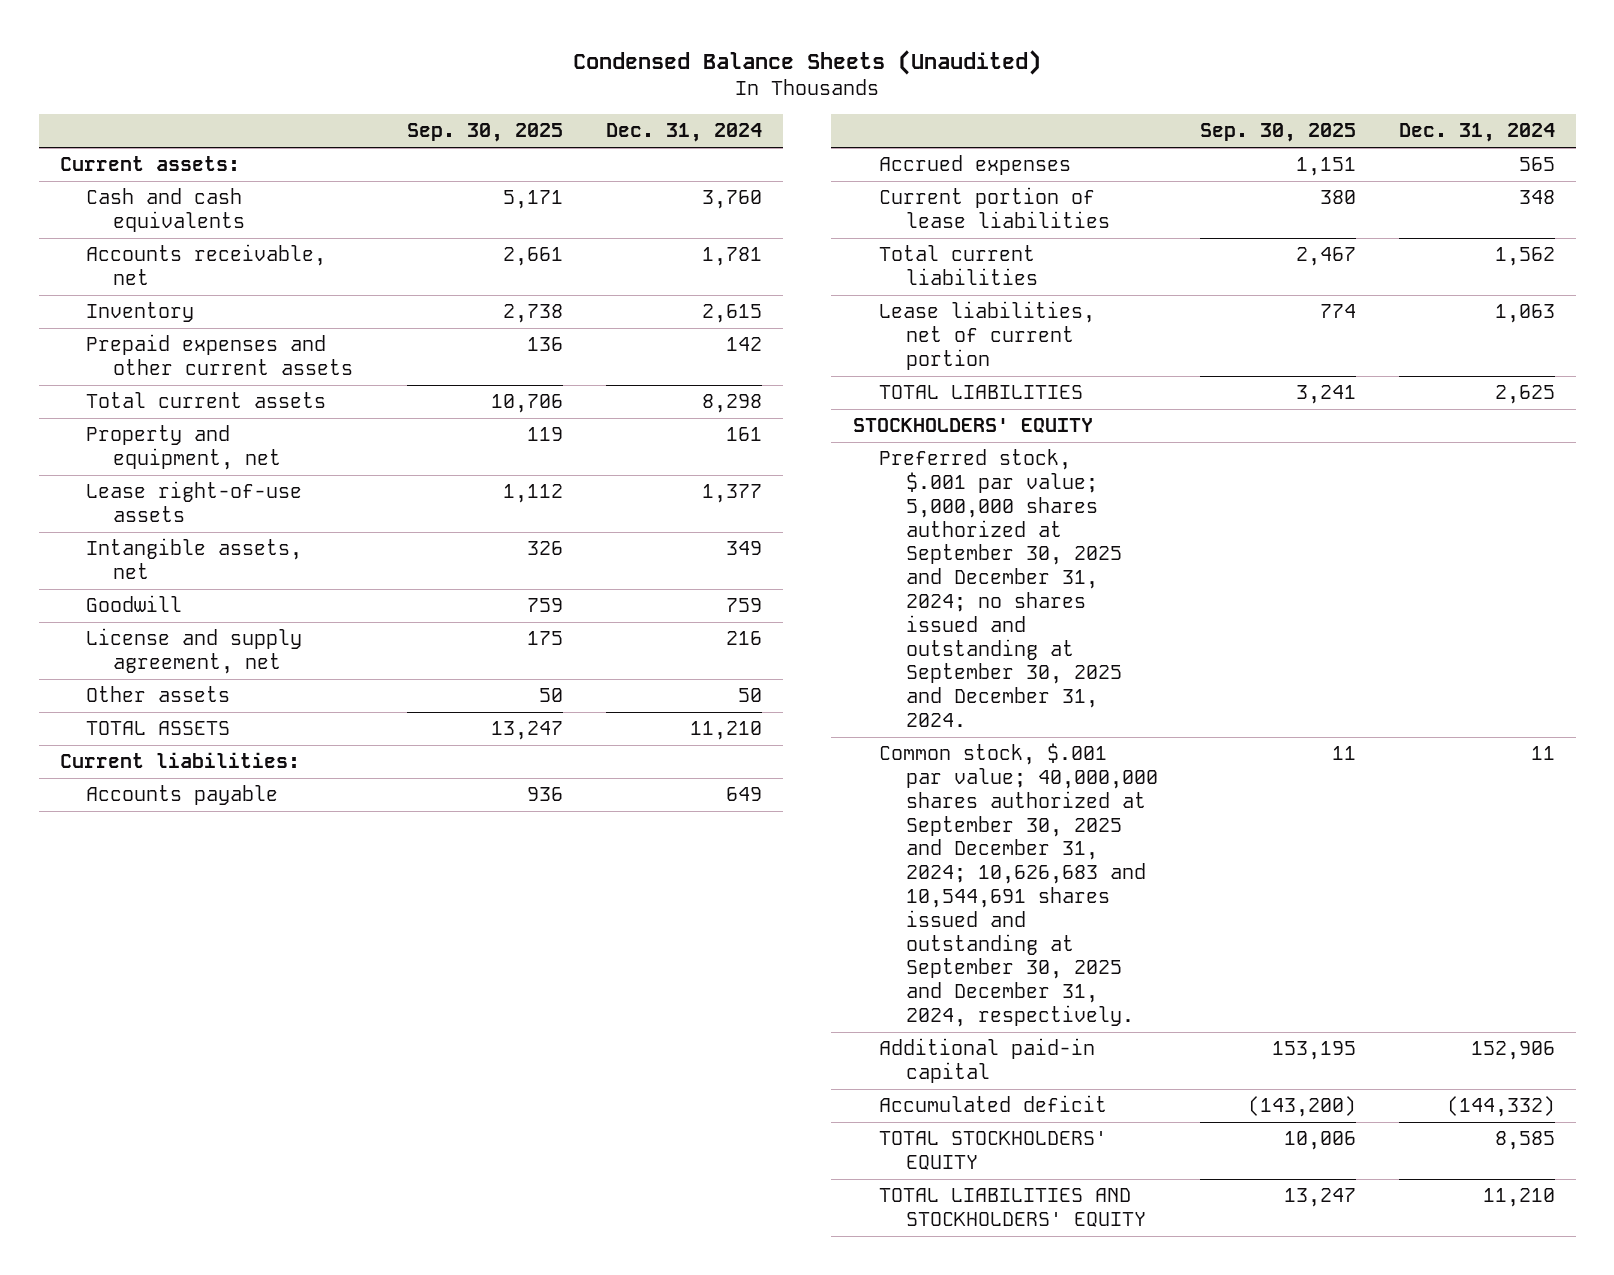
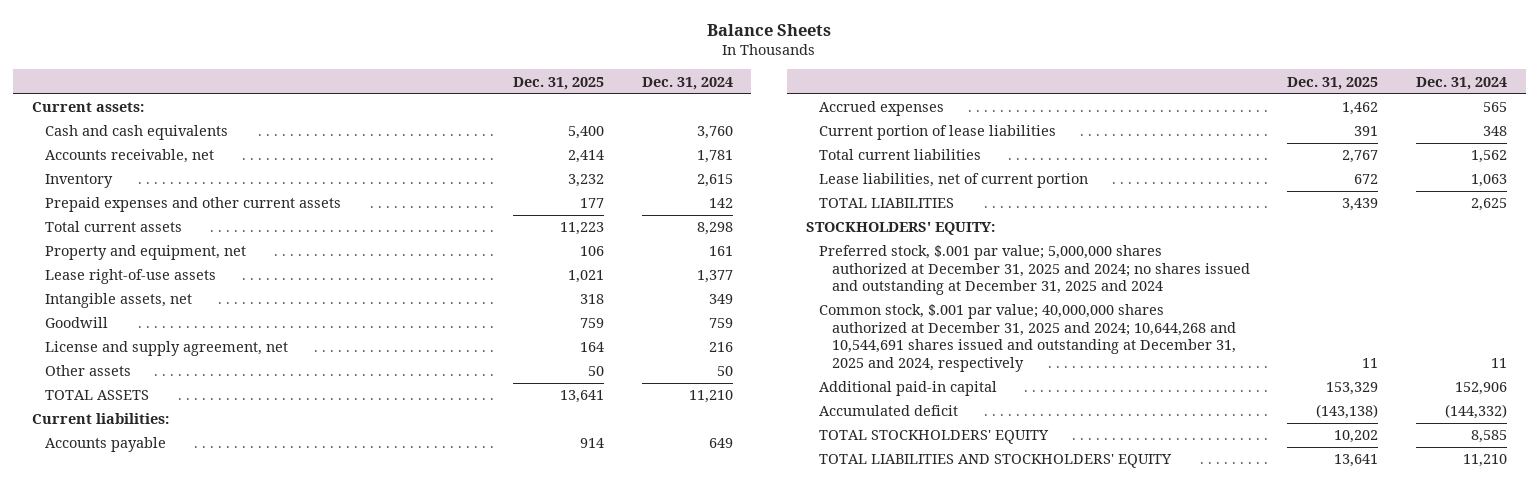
- Condensed Balance Sheets (Unaudited)
+ Balance Sheets
- | Sep. 30, 2025 | Dec. 31, 2024
+ | Dec. 31, 2025 | Dec. 31, 2024
- STOCKHOLDERS' EQUITY
- Preferred stock, $.001 par value; 5,000,000 shares authorized at September 30, 2025 and December 31, 2024; no shares issued and outstanding at September 30, 2025 and December 31, 2024.
- Common stock, $.001 par value; 40,000,000 shares authorized at September 30, 2025 and December 31, 2024; 10,626,683 and 10,544,691 shares issued and outstanding at September 30, 2025 and December 31, 2024, respectively. | 11 | 11
+ STOCKHOLDERS' EQUITY:
+ Preferred stock, $.001 par value; 5,000,000 shares authorized at December 31, 2025 and 2024; no shares issued and outstanding at December 31, 2025 and 2024
+ Common stock, $.001 par value; 40,000,000 shares authorized at December 31, 2025 and 2024; 10,644,268 and 10,544,691 shares issued and outstanding at December 31, 2025 and 2024, respectively | 11 | 11

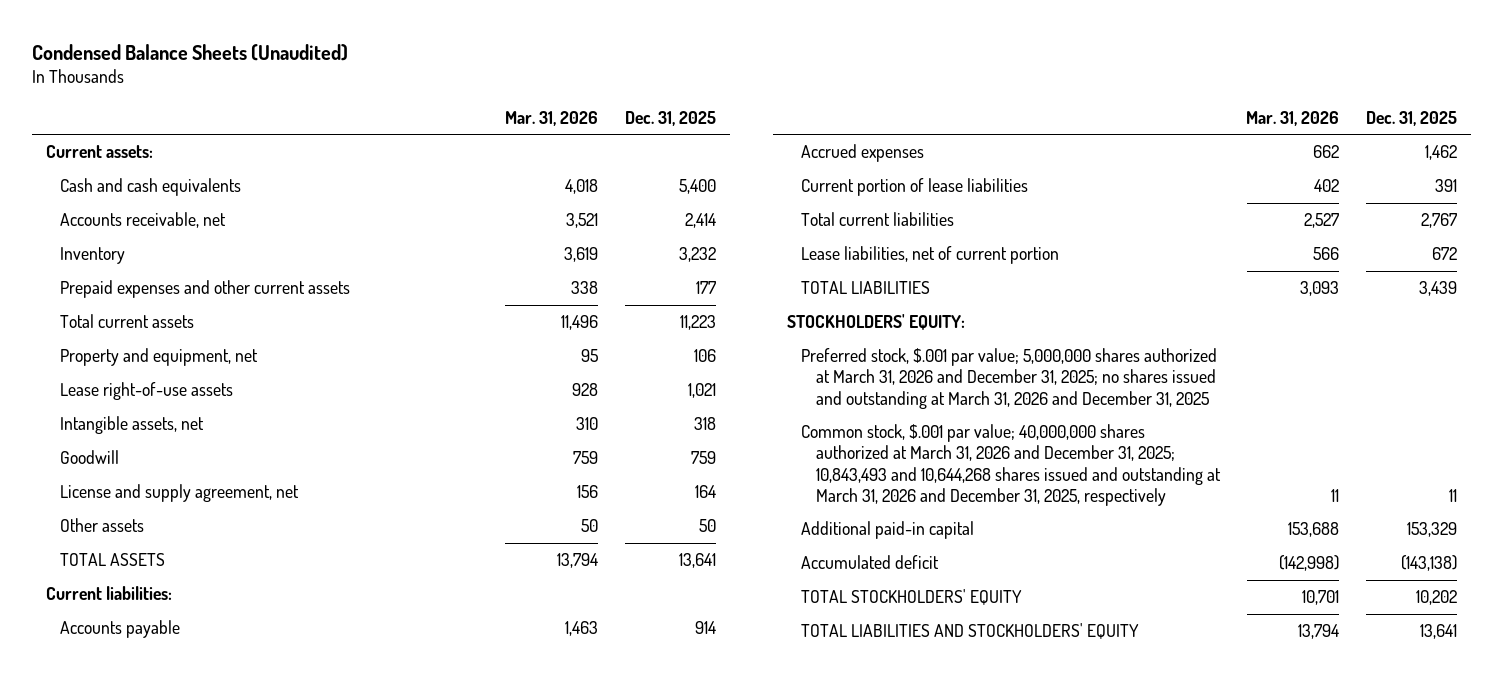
- Balance Sheets
+ Condensed Balance Sheets (Unaudited)
- | Dec. 31, 2025 | Dec. 31, 2024
+ | Mar. 31, 2026 | Dec. 31, 2025
- Preferred stock, $.001 par value; 5,000,000 shares authorized at December 31, 2025 and 2024; no shares issued and outstanding at December 31, 2025 and 2024
- Common stock, $.001 par value; 40,000,000 shares authorized at December 31, 2025 and 2024; 10,644,268 and 10,544,691 shares issued and outstanding at December 31, 2025 and 2024, respectively | 11 | 11
+ Preferred stock, $.001 par value; 5,000,000 shares authorized at March 31, 2026 and December 31, 2025; no shares issued and outstanding at March 31, 2026 and December 31, 2025
+ Common stock, $.001 par value; 40,000,000 shares authorized at March 31, 2026 and December 31, 2025; 10,843,493 and 10,644,268 shares issued and outstanding at March 31, 2026 and December 31, 2025, respectively | 11 | 11

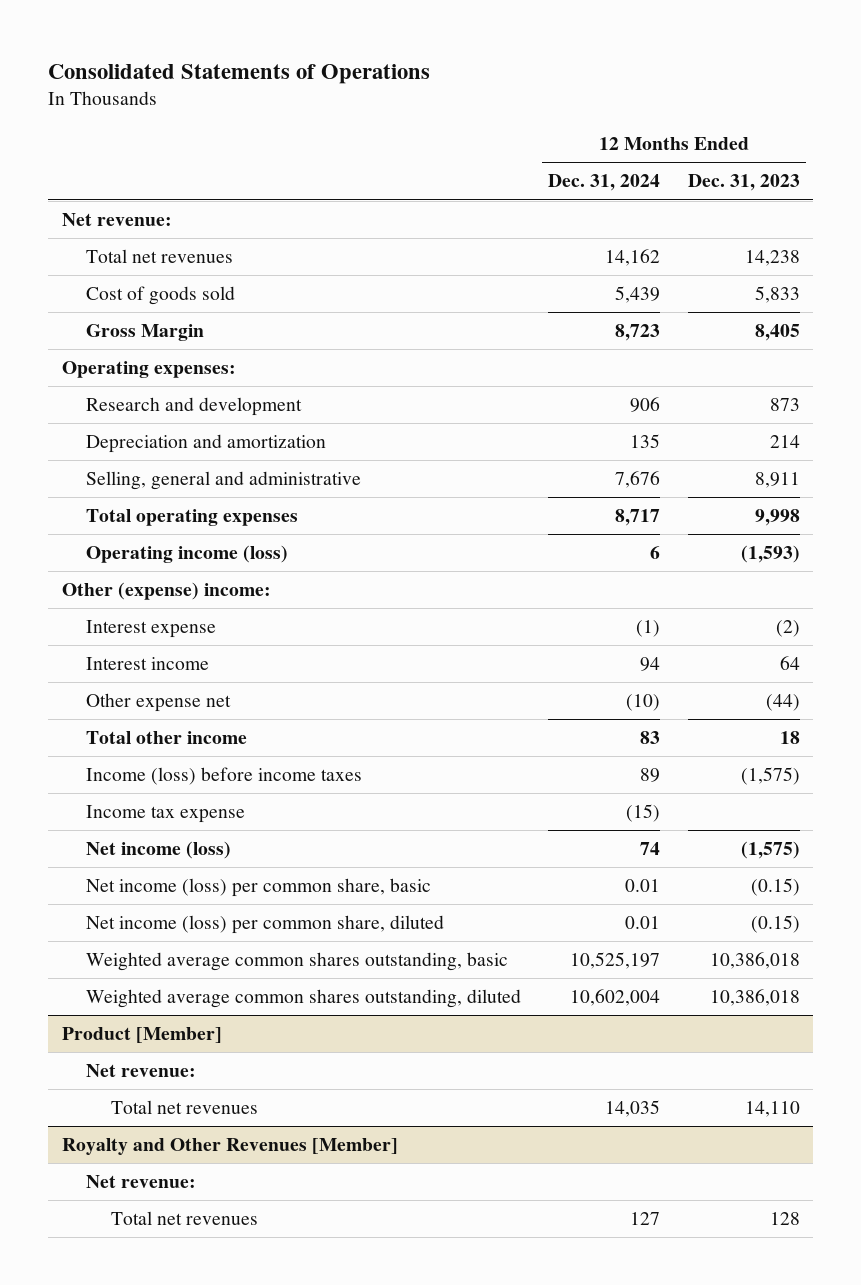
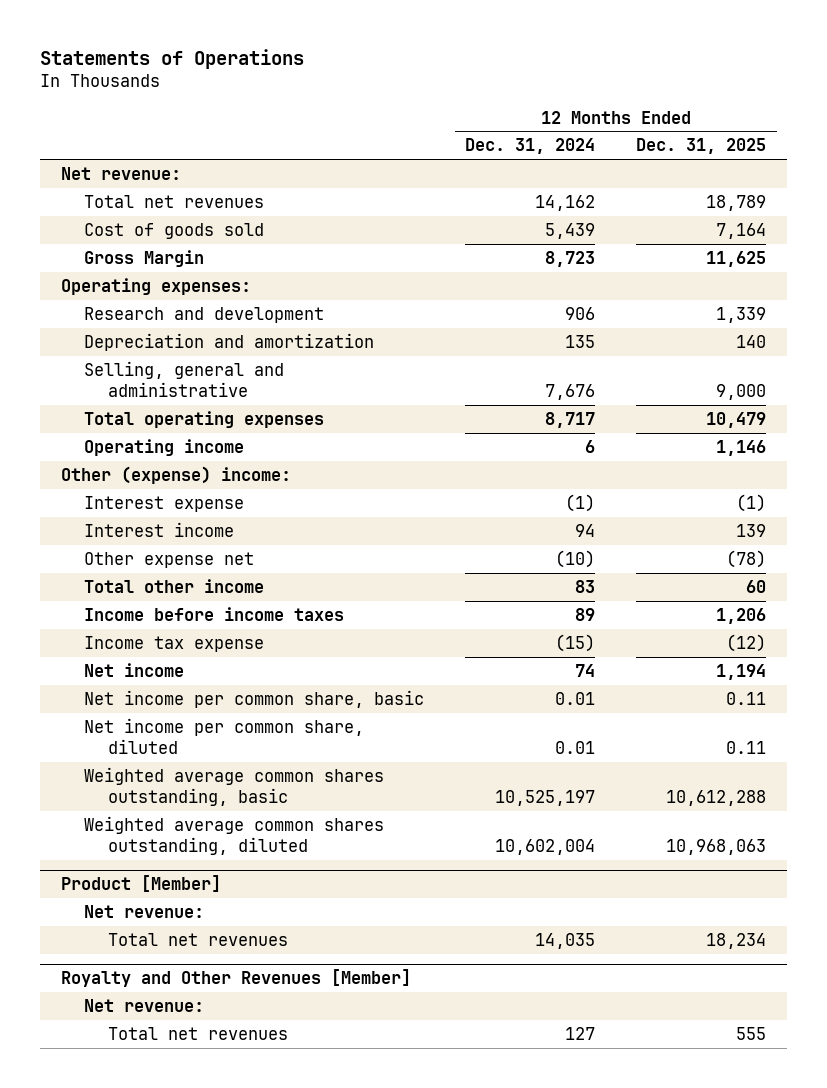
- Consolidated Statements of Operations
+ Statements of Operations
- | 12 Months Ended Dec. 31, 2024 | 12 Months Ended Dec. 31, 2023
+ | 12 Months Ended Dec. 31, 2024 | 12 Months Ended Dec. 31, 2025
- Operating income (loss) | 6 | (1,593)
+ Operating income | 6 | 1,146
- Income (loss) before income taxes | 89 | (1,575)
+ Income before income taxes | 89 | 1,206
- Net income (loss) | 74 | (1,575)
- Net income (loss) per common share, basic | 0.01 | (0.15)
- Net income (loss) per common share, diluted | 0.01 | (0.15)
+ Net income | 74 | 1,194
+ Net income per common share, basic | 0.01 | 0.11
+ Net income per common share, diluted | 0.01 | 0.11

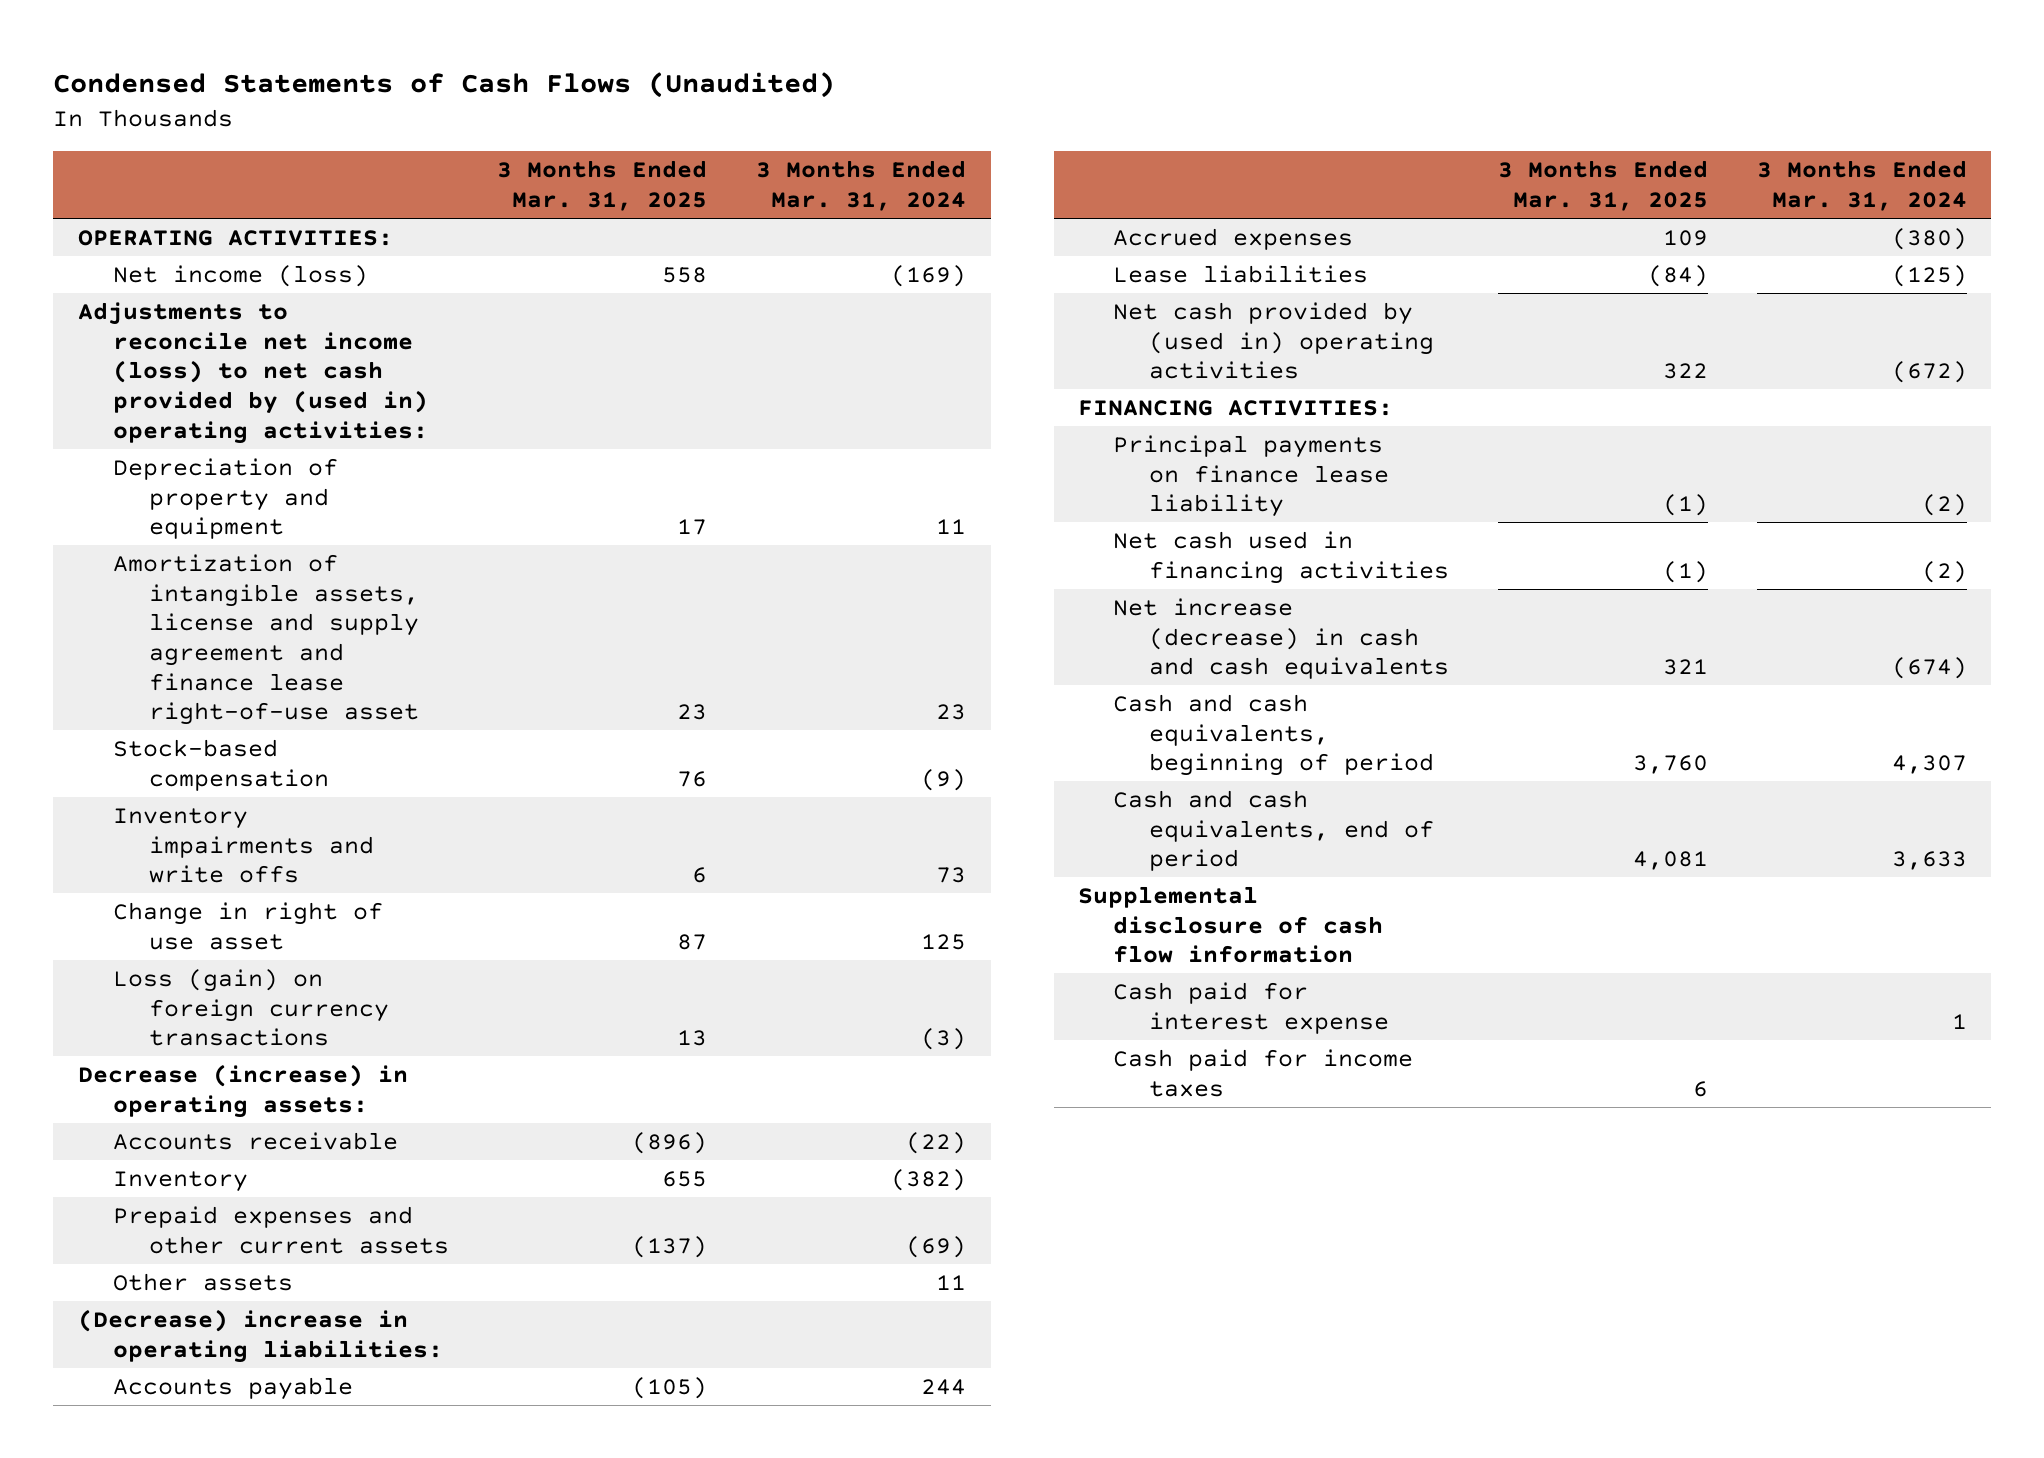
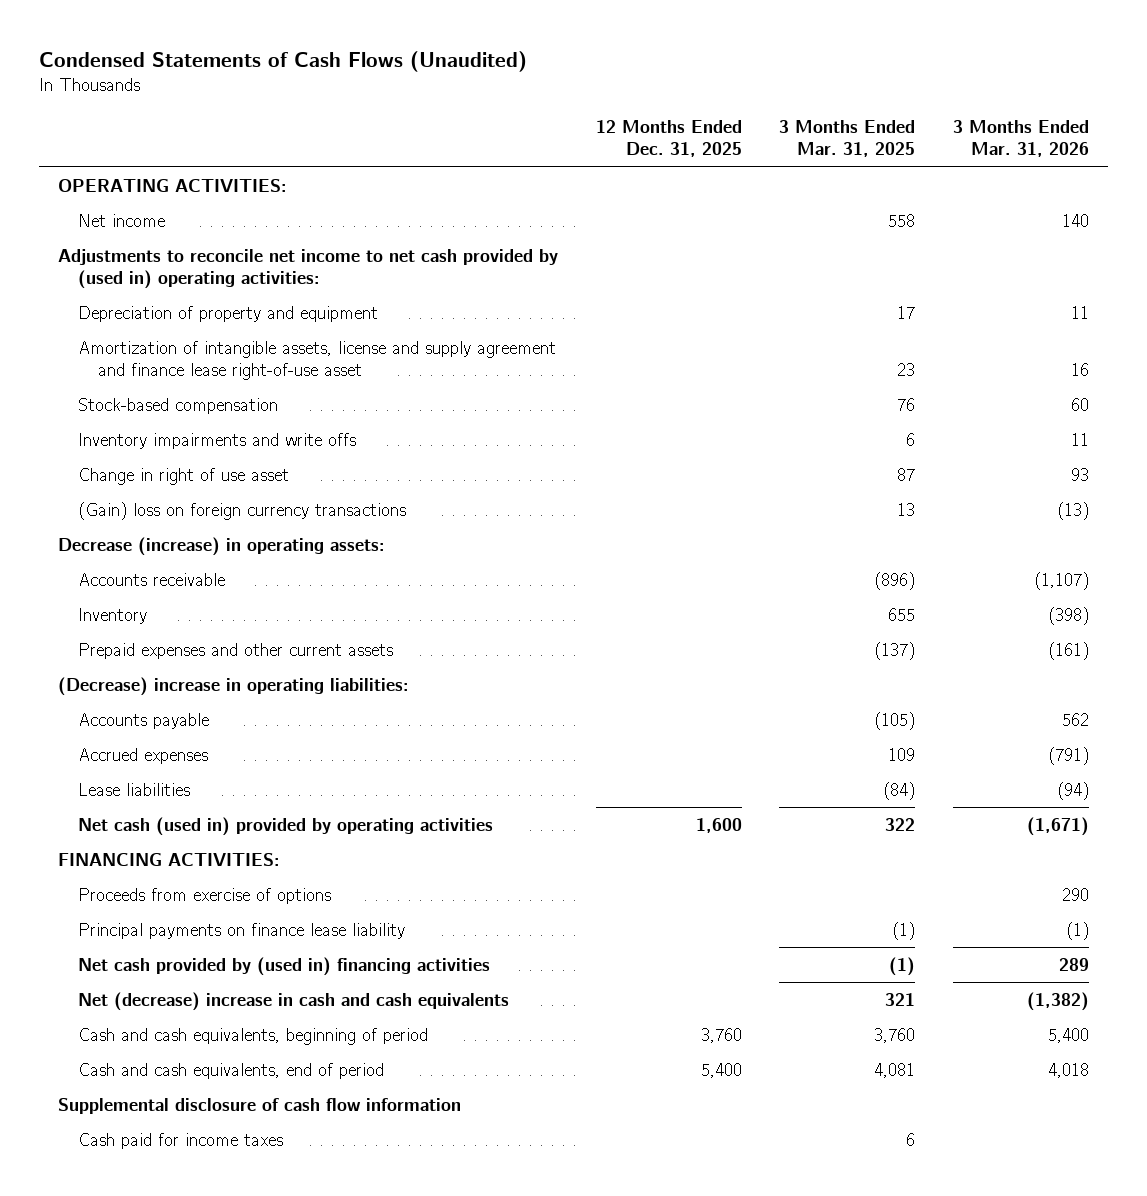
- | 3 Months Ended Mar. 31, 2025 | 3 Months Ended Mar. 31, 2024
+ | 12 Months Ended Dec. 31, 2025 | 3 Months Ended Mar. 31, 2025 | 3 Months Ended Mar. 31, 2026
- Net income (loss) | 558 | (169)
- Adjustments to reconcile net income (loss) to net cash provided by (used in) operating activities:
+ Net income | | 558 | 140
+ Adjustments to reconcile net income to net cash provided by (used in) operating activities:
- Loss (gain) on foreign currency transactions | 13 | (3)
+ (Gain) loss on foreign currency transactions | | 13 | (13)
- Other assets | | 11
- Net cash provided by (used in) operating activities | 322 | (672)
+ Net cash (used in) provided by operating activities | 1,600 | 322 | (1,671)
+ Proceeds from exercise of options | | | 290
- Net cash used in financing activities | (1) | (2)
- Net increase (decrease) in cash and cash equivalents | 321 | (674)
+ Net cash provided by (used in) financing activities | | (1) | 289
+ Net (decrease) increase in cash and cash equivalents | | 321 | (1,382)
- Cash paid for interest expense | | 1

